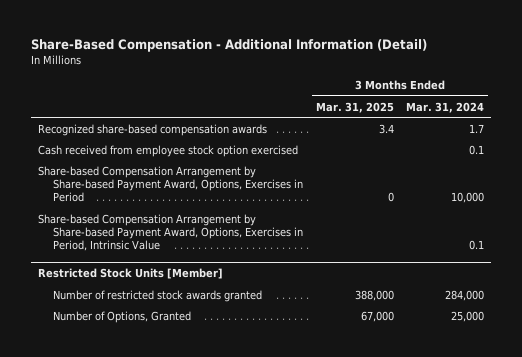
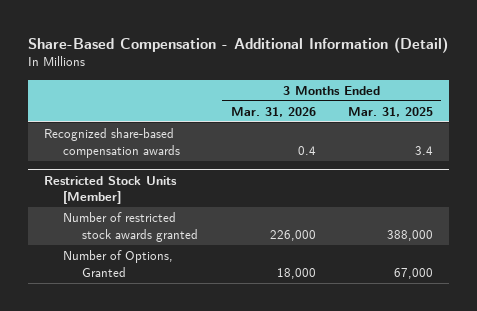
- | 3 Months Ended Mar. 31, 2025 | 3 Months Ended Mar. 31, 2024
+ | 3 Months Ended Mar. 31, 2026 | 3 Months Ended Mar. 31, 2025
- Cash received from employee stock option exercised | | 0.1
- Share-based Compensation Arrangement by Share-based Payment Award, Options, Exercises in Period | 0 | 10,000
- Share-based Compensation Arrangement by Share-based Payment Award, Options, Exercises in Period, Intrinsic Value | | 0.1

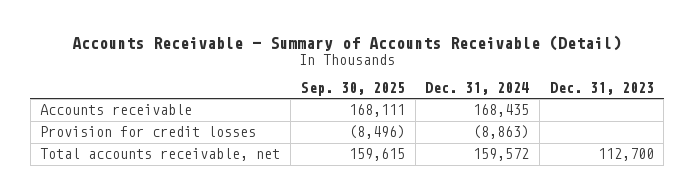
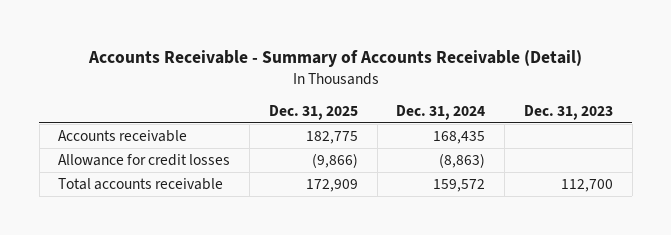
- | Sep. 30, 2025 | Dec. 31, 2024 | Dec. 31, 2023
+ | Dec. 31, 2025 | Dec. 31, 2024 | Dec. 31, 2023
- Provision for credit losses | (8,496) | (8,863) |
- Total accounts receivable, net | 159,615 | 159,572 | 112,700
+ Allowance for credit losses | (9,866) | (8,863) |
+ Total accounts receivable | 172,909 | 159,572 | 112,700

